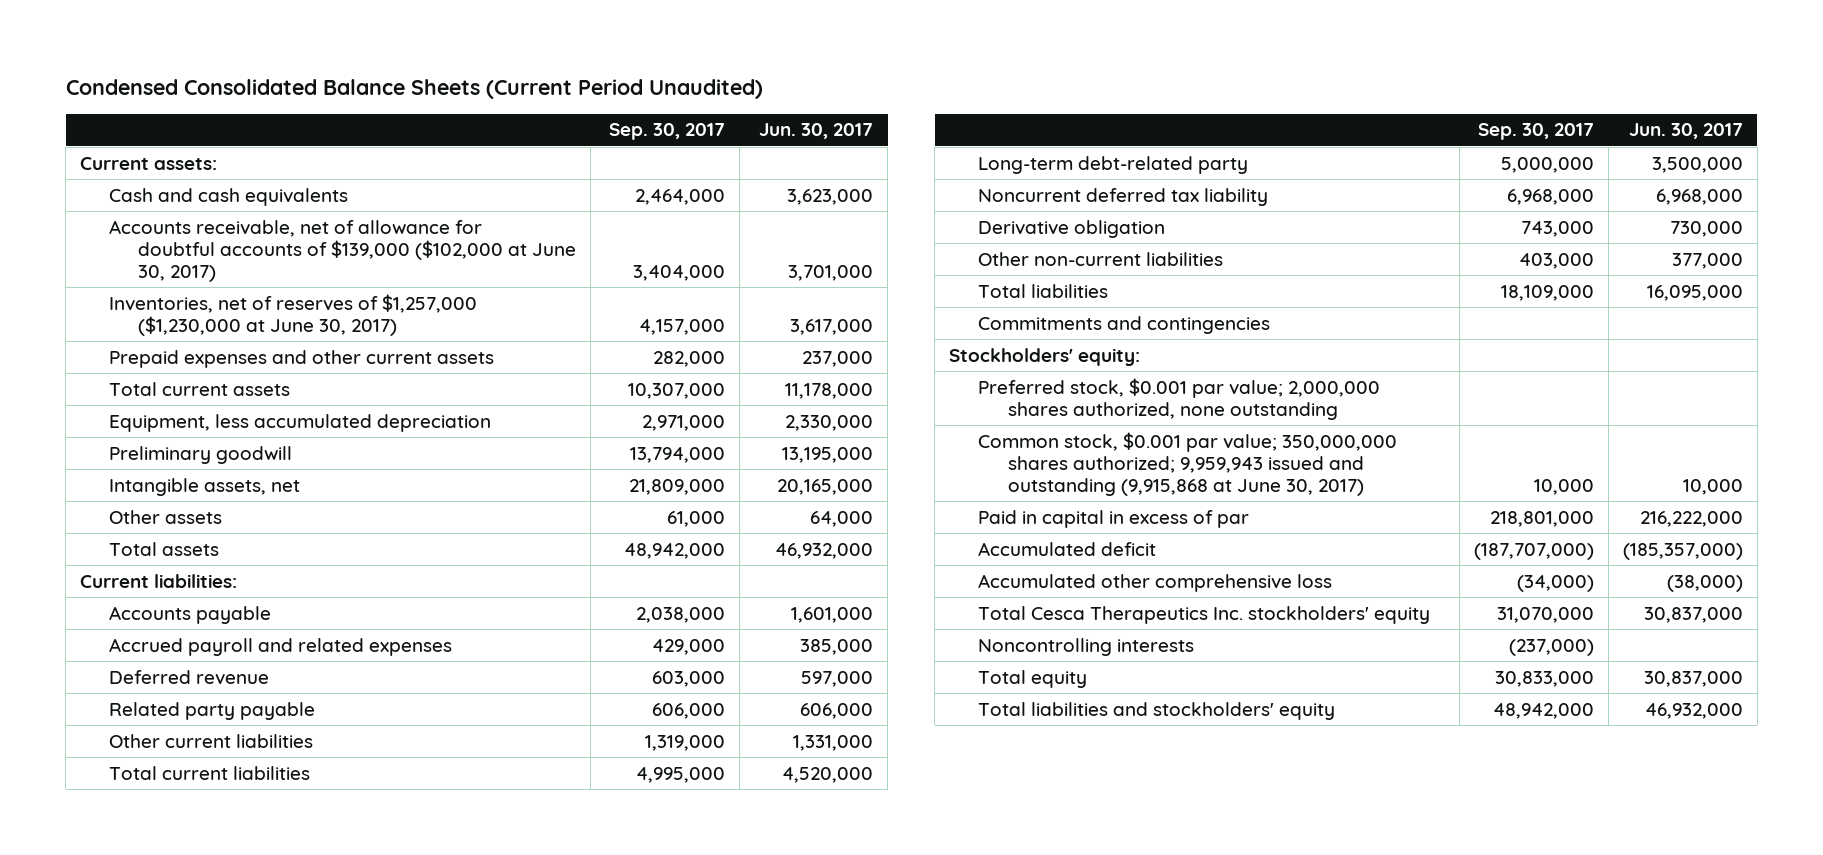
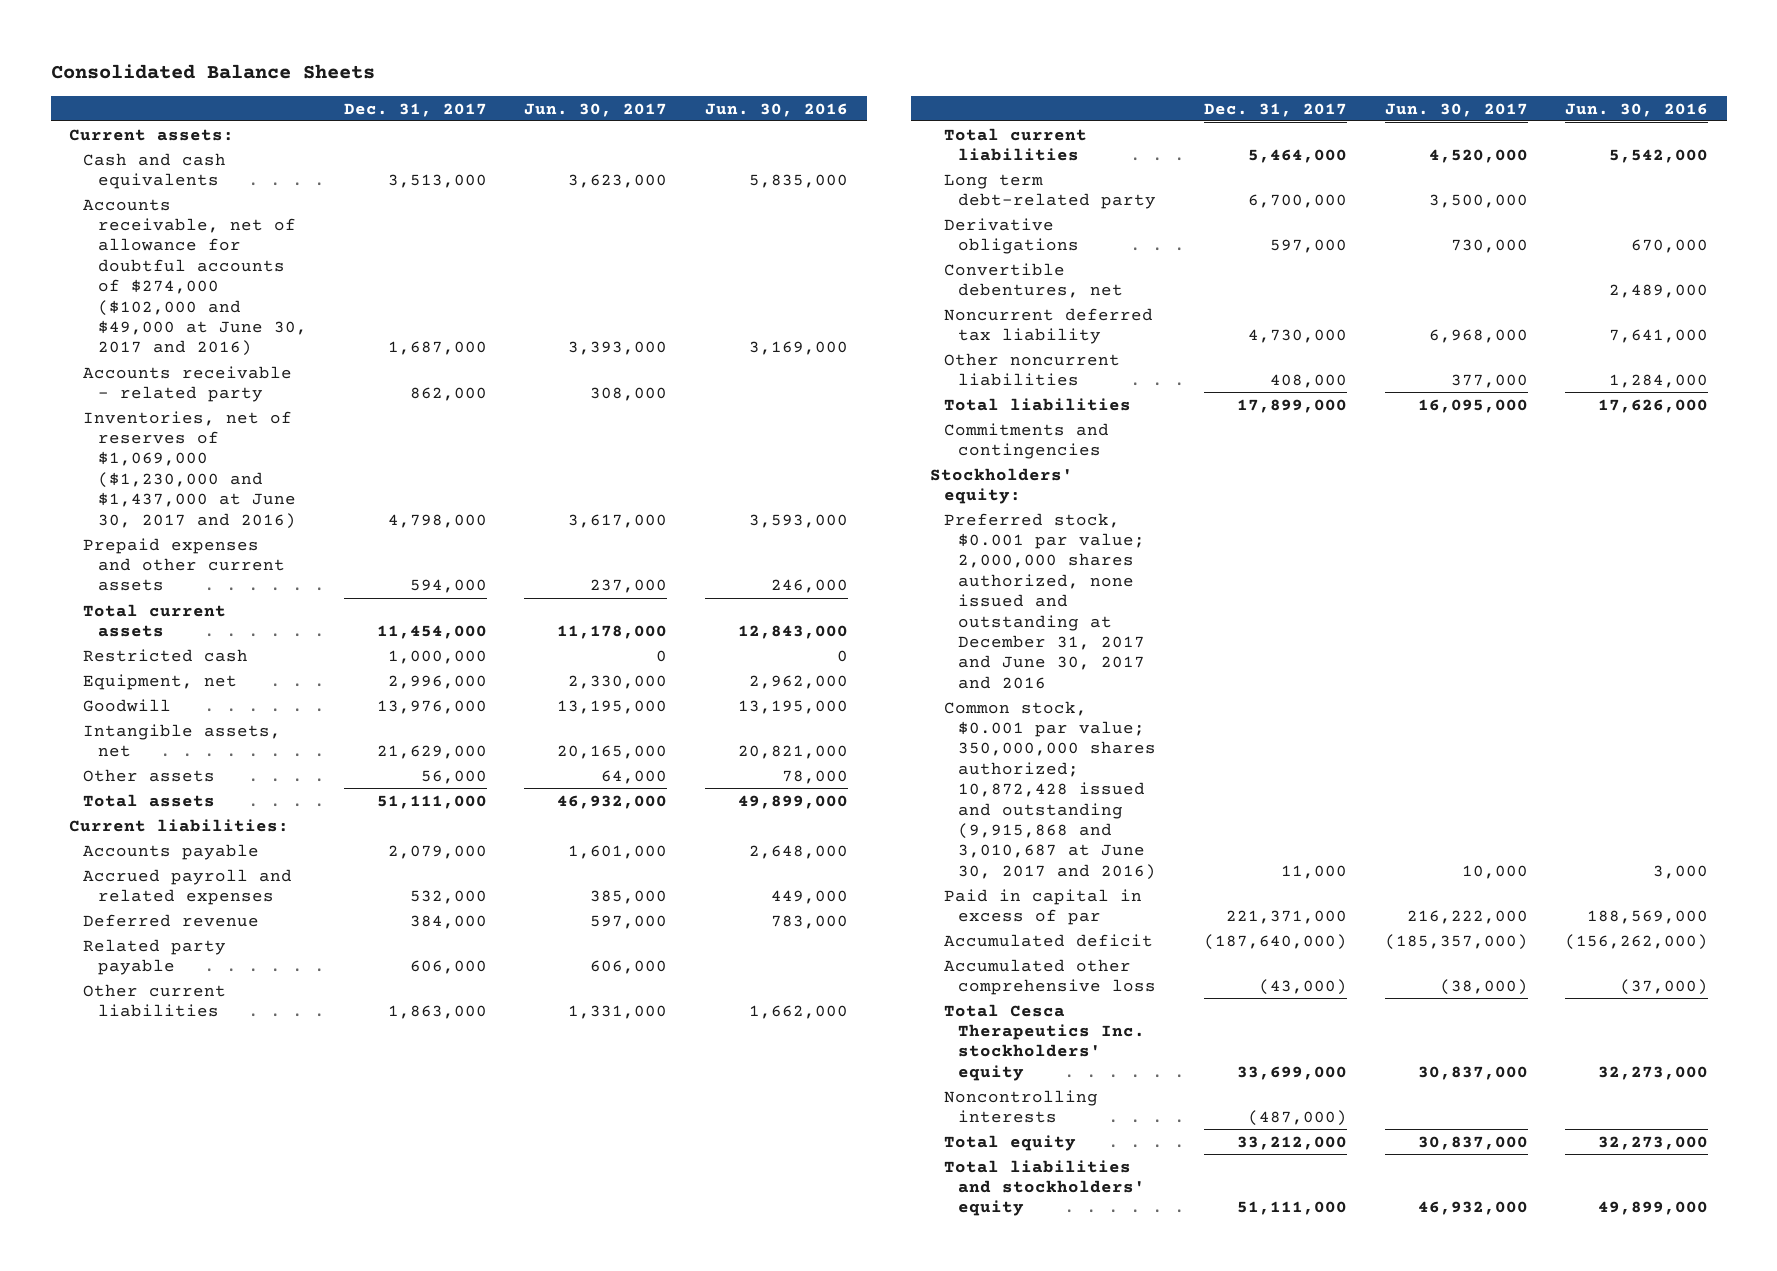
- Condensed Consolidated Balance Sheets (Current Period Unaudited)
+ Consolidated Balance Sheets
- | Sep. 30, 2017 | Jun. 30, 2017
+ | Dec. 31, 2017 | Jun. 30, 2017 | Jun. 30, 2016
- Accounts receivable, net of allowance for doubtful accounts of $139,000 ($102,000 at June 30, 2017) | 3,404,000 | 3,701,000
- Inventories, net of reserves of $1,257,000 ($1,230,000 at June 30, 2017) | 4,157,000 | 3,617,000
+ Accounts receivable, net of allowance for doubtful accounts of $274,000 ($102,000 and $49,000 at June 30, 2017 and 2016) | 1,687,000 | 3,393,000 | 3,169,000
+ Accounts receivable - related party | 862,000 | 308,000 |
+ Inventories, net of reserves of $1,069,000 ($1,230,000 and $1,437,000 at June 30, 2017 and 2016) | 4,798,000 | 3,617,000 | 3,593,000
- Equipment, less accumulated depreciation | 2,971,000 | 2,330,000
- Preliminary goodwill | 13,794,000 | 13,195,000
+ Restricted cash | 1,000,000 | 0 | 0
+ Equipment, net | 2,996,000 | 2,330,000 | 2,962,000
+ Goodwill | 13,976,000 | 13,195,000 | 13,195,000
- Long-term debt-related party | 5,000,000 | 3,500,000
+ Long term debt-related party | 6,700,000 | 3,500,000 |
+ Derivative obligations | 597,000 | 730,000 | 670,000
+ Convertible debentures, net | | | 2,489,000
- Derivative obligation | 743,000 | 730,000
- Other non-current liabilities | 403,000 | 377,000
+ Other noncurrent liabilities | 408,000 | 377,000 | 1,284,000
- Preferred stock, $0.001 par value; 2,000,000 shares authorized, none outstanding
- Common stock, $0.001 par value; 350,000,000 shares authorized; 9,959,943 issued and outstanding (9,915,868 at June 30, 2017) | 10,000 | 10,000
+ Preferred stock, $0.001 par value; 2,000,000 shares authorized, none issued and outstanding at December 31, 2017 and June 30, 2017 and 2016
+ Common stock, $0.001 par value; 350,000,000 shares authorized; 10,872,428 issued and outstanding (9,915,868 and 3,010,687 at June 30, 2017 and 2016) | 11,000 | 10,000 | 3,000

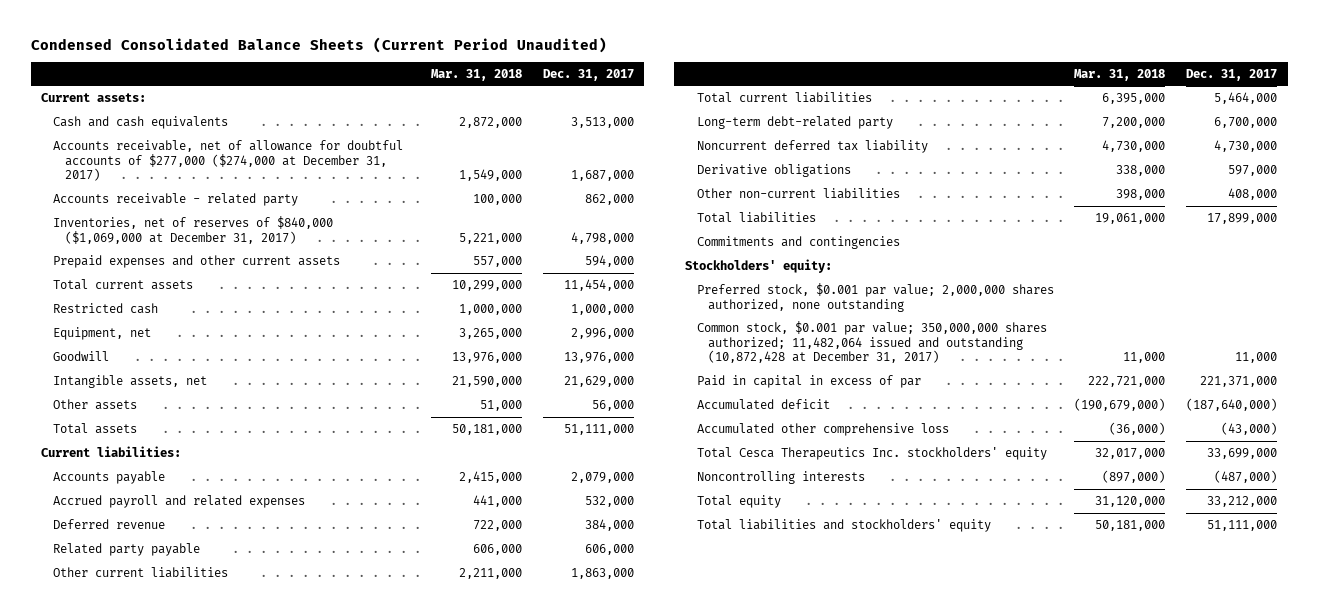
- Consolidated Balance Sheets
+ Condensed Consolidated Balance Sheets (Current Period Unaudited)
- | Dec. 31, 2017 | Jun. 30, 2017 | Jun. 30, 2016
+ | Mar. 31, 2018 | Dec. 31, 2017
- Accounts receivable, net of allowance for doubtful accounts of $274,000 ($102,000 and $49,000 at June 30, 2017 and 2016) | 1,687,000 | 3,393,000 | 3,169,000
+ Accounts receivable, net of allowance for doubtful accounts of $277,000 ($274,000 at December 31, 2017) | 1,549,000 | 1,687,000
- Inventories, net of reserves of $1,069,000 ($1,230,000 and $1,437,000 at June 30, 2017 and 2016) | 4,798,000 | 3,617,000 | 3,593,000
+ Inventories, net of reserves of $840,000 ($1,069,000 at December 31, 2017) | 5,221,000 | 4,798,000
- Long term debt-related party | 6,700,000 | 3,500,000 |
- Convertible debentures, net | | | 2,489,000
+ Long-term debt-related party | 7,200,000 | 6,700,000
- Other noncurrent liabilities | 408,000 | 377,000 | 1,284,000
moved down: Derivative obligations | 338,000 | 597,000
+ Other non-current liabilities | 398,000 | 408,000
- Preferred stock, $0.001 par value; 2,000,000 shares authorized, none issued and outstanding at December 31, 2017 and June 30, 2017 and 2016
- Common stock, $0.001 par value; 350,000,000 shares authorized; 10,872,428 issued and outstanding (9,915,868 and 3,010,687 at June 30, 2017 and 2016) | 11,000 | 10,000 | 3,000
+ Preferred stock, $0.001 par value; 2,000,000 shares authorized, none outstanding
+ Common stock, $0.001 par value; 350,000,000 shares authorized; 11,482,064 issued and outstanding (10,872,428 at December 31, 2017) | 11,000 | 11,000

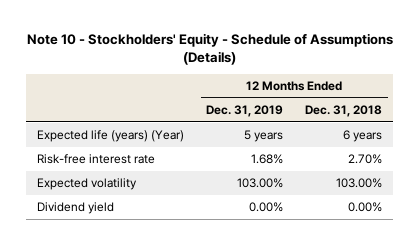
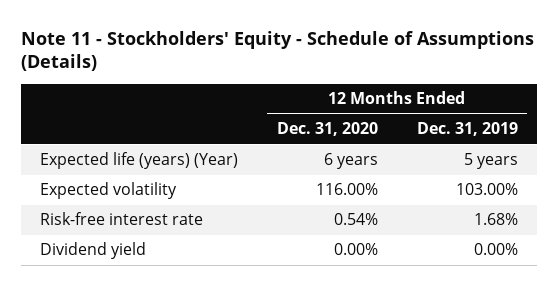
- Note 10 - Stockholders' Equity - Schedule of Assumptions (Details)
+ Note 11 - Stockholders' Equity - Schedule of Assumptions (Details)
- | 12 Months Ended Dec. 31, 2019 | 12 Months Ended Dec. 31, 2018
+ | 12 Months Ended Dec. 31, 2020 | 12 Months Ended Dec. 31, 2019
moved down: Risk-free interest rate | 0.54% | 1.68%

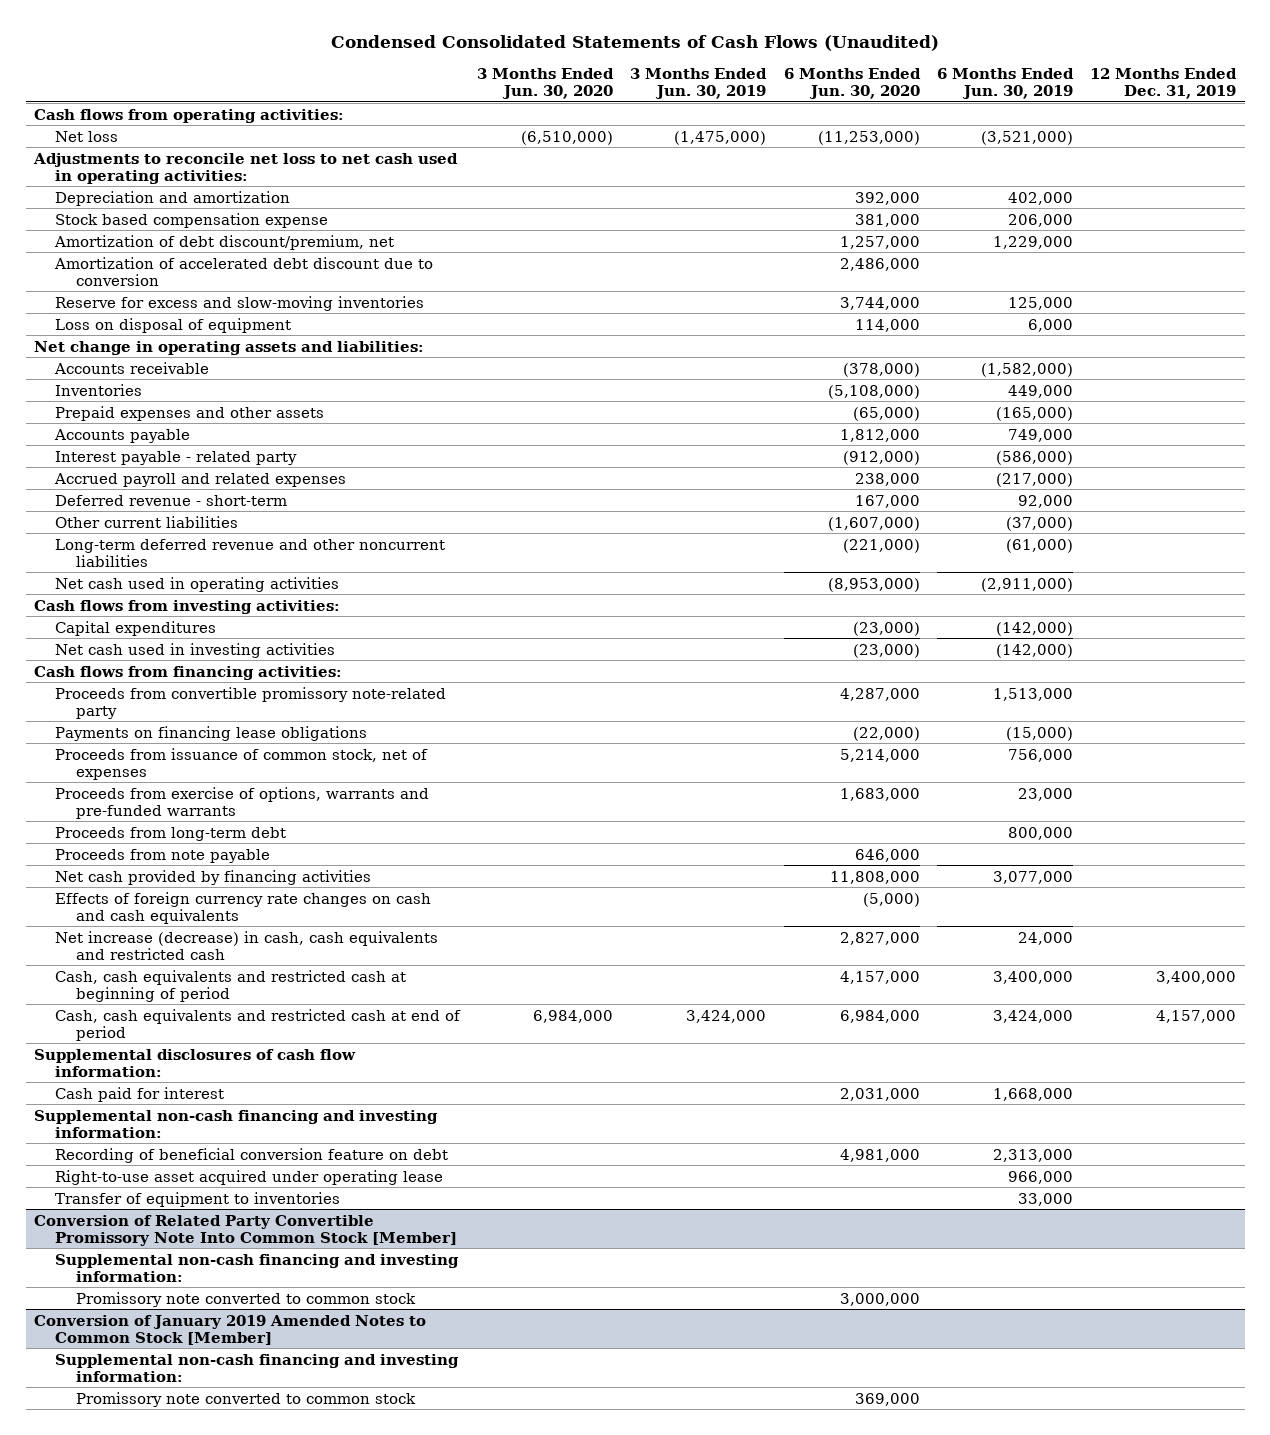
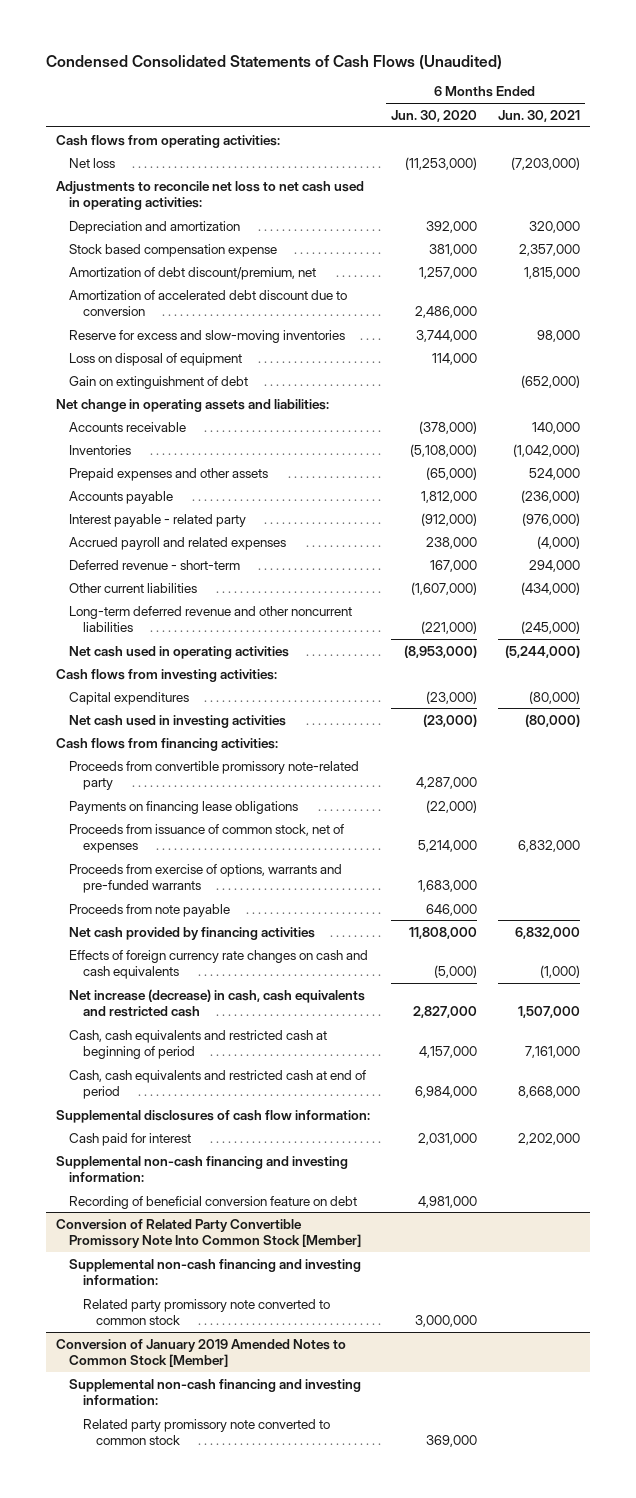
- | 3 Months Ended Jun. 30, 2020 | 3 Months Ended Jun. 30, 2019 | 6 Months Ended Jun. 30, 2020 | 6 Months Ended Jun. 30, 2019 | 12 Months Ended Dec. 31, 2019
+ | 6 Months Ended Jun. 30, 2020 | 6 Months Ended Jun. 30, 2021
+ Gain on extinguishment of debt | | (652,000)
- Proceeds from long-term debt | | | | 800,000 |
- Right-to-use asset acquired under operating lease | | | | 966,000 |
- Transfer of equipment to inventories | | | | 33,000 |
@ Conversion of Related Party Convertible Promissory Note Into Common Stock [Member]
- Promissory note converted to common stock | | | 3,000,000 | |
+ Related party promissory note converted to common stock | 3,000,000 |
@ Conversion of January 2019 Amended Notes to Common Stock [Member]
- Promissory note converted to common stock | | | 369,000 | |
+ Related party promissory note converted to common stock | 369,000 |

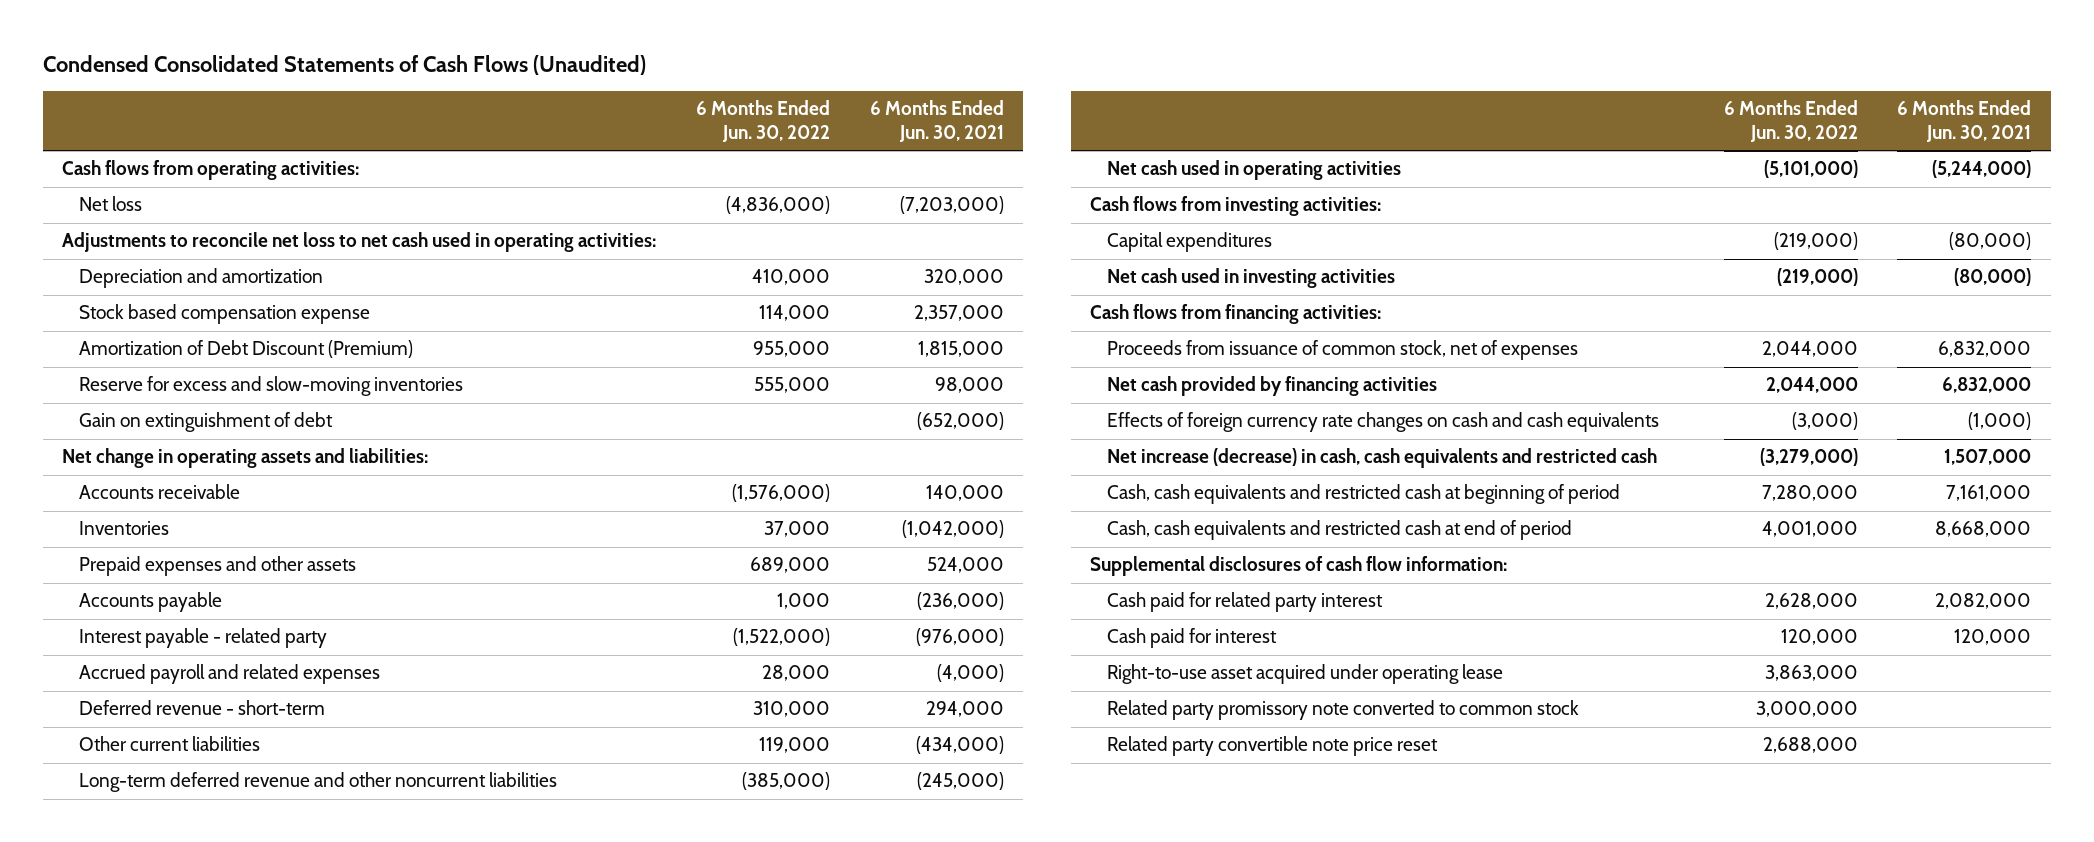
- | 6 Months Ended Jun. 30, 2020 | 6 Months Ended Jun. 30, 2021
+ | 6 Months Ended Jun. 30, 2022 | 6 Months Ended Jun. 30, 2021
- Amortization of debt discount/premium, net | 1,257,000 | 1,815,000
- Amortization of accelerated debt discount due to conversion | 2,486,000 |
+ Amortization of Debt Discount (Premium) | 955,000 | 1,815,000
- Loss on disposal of equipment | 114,000 |
- Proceeds from convertible promissory note-related party | 4,287,000 |
- Payments on financing lease obligations | (22,000) |
- Proceeds from exercise of options, warrants and pre-funded warrants | 1,683,000 |
- Proceeds from note payable | 646,000 |
- Cash paid for interest | 2,031,000 | 2,202,000
- Supplemental non-cash financing and investing information:
- Recording of beneficial conversion feature on debt | 4,981,000 |
- Conversion of Related Party Convertible Promissory Note Into Common Stock [Member]
- Supplemental non-cash financing and investing information:
- Related party promissory note converted to common stock | 3,000,000 |
- Conversion of January 2019 Amended Notes to Common Stock [Member]
- Supplemental non-cash financing and investing information:
+ Cash paid for related party interest | 2,628,000 | 2,082,000
+ Cash paid for interest | 120,000 | 120,000
+ Right-to-use asset acquired under operating lease | 3,863,000 |
+ Related party convertible note price reset | 2,688,000 |

